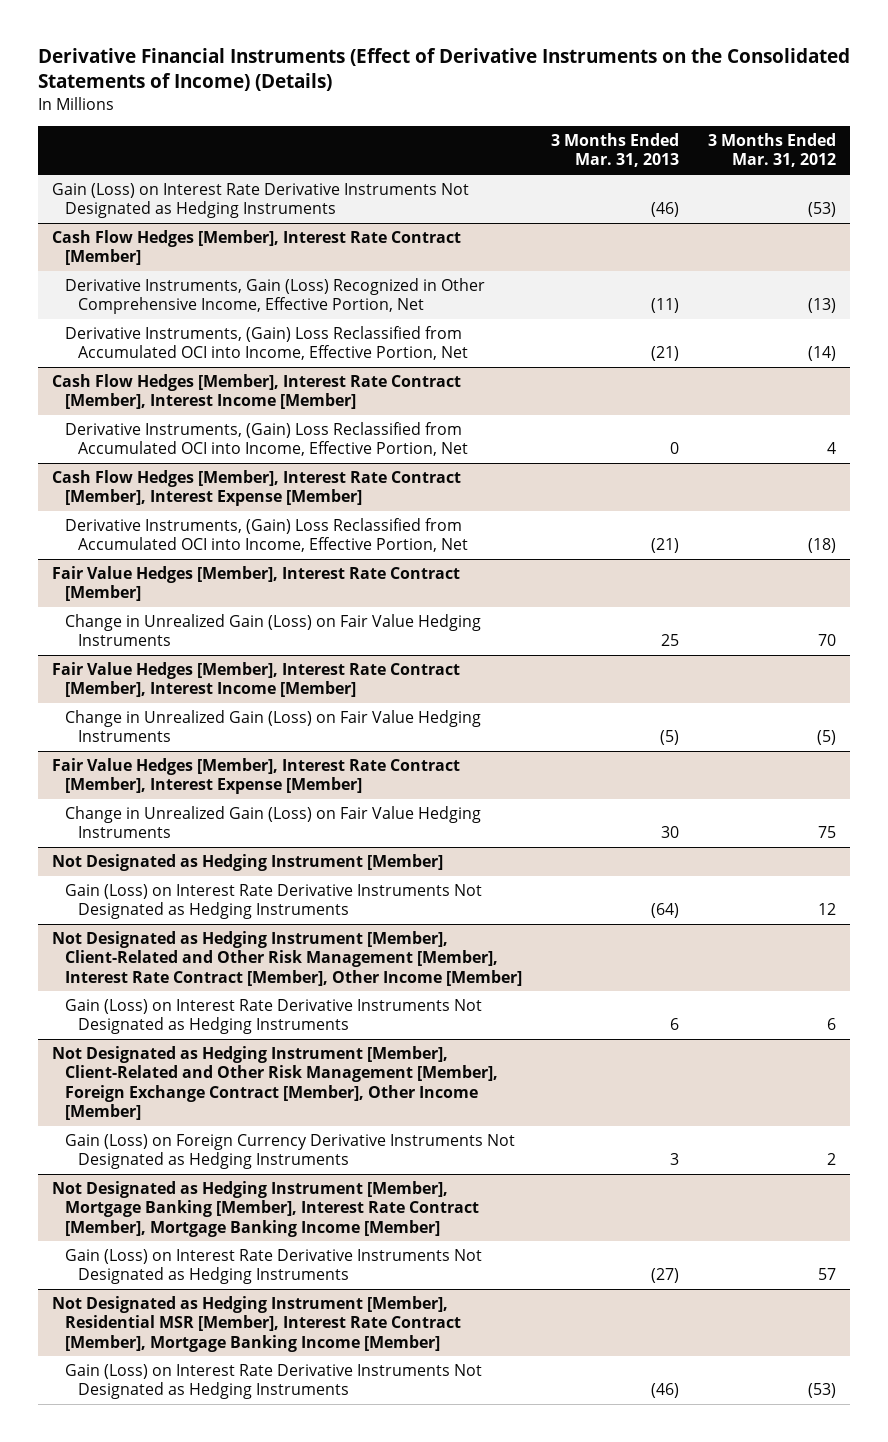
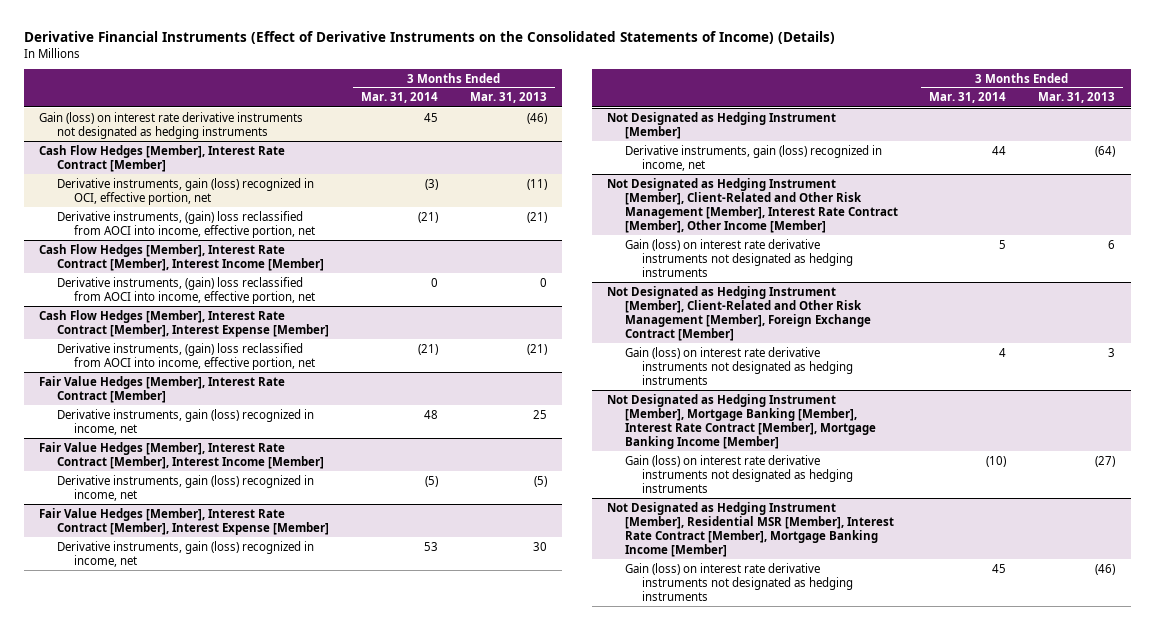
- | 3 Months Ended Mar. 31, 2013 | 3 Months Ended Mar. 31, 2012
+ | 3 Months Ended Mar. 31, 2014 | 3 Months Ended Mar. 31, 2013
- Gain (Loss) on Interest Rate Derivative Instruments Not Designated as Hedging Instruments | (46) | (53)
+ Gain (loss) on interest rate derivative instruments not designated as hedging instruments | 45 | (46)
@ Cash Flow Hedges [Member], Interest Rate Contract [Member]
- Derivative Instruments, Gain (Loss) Recognized in Other Comprehensive Income, Effective Portion, Net | (11) | (13)
- Derivative Instruments, (Gain) Loss Reclassified from Accumulated OCI into Income, Effective Portion, Net | (21) | (14)
+ Derivative instruments, gain (loss) recognized in OCI, effective portion, net | (3) | (11)
+ Derivative instruments, (gain) loss reclassified from AOCI into income, effective portion, net | (21) | (21)
@ Cash Flow Hedges [Member], Interest Rate Contract [Member], Interest Income [Member]
- Derivative Instruments, (Gain) Loss Reclassified from Accumulated OCI into Income, Effective Portion, Net | 0 | 4
+ Derivative instruments, (gain) loss reclassified from AOCI into income, effective portion, net | 0 | 0
@ Cash Flow Hedges [Member], Interest Rate Contract [Member], Interest Expense [Member]
- Derivative Instruments, (Gain) Loss Reclassified from Accumulated OCI into Income, Effective Portion, Net | (21) | (18)
+ Derivative instruments, (gain) loss reclassified from AOCI into income, effective portion, net | (21) | (21)
@ Fair Value Hedges [Member], Interest Rate Contract [Member]
- Change in Unrealized Gain (Loss) on Fair Value Hedging Instruments | 25 | 70
+ Derivative instruments, gain (loss) recognized in income, net | 48 | 25
@ Fair Value Hedges [Member], Interest Rate Contract [Member], Interest Income [Member]
- Change in Unrealized Gain (Loss) on Fair Value Hedging Instruments | (5) | (5)
+ Derivative instruments, gain (loss) recognized in income, net | (5) | (5)
@ Fair Value Hedges [Member], Interest Rate Contract [Member], Interest Expense [Member]
- Change in Unrealized Gain (Loss) on Fair Value Hedging Instruments | 30 | 75
+ Derivative instruments, gain (loss) recognized in income, net | 53 | 30
@ Not Designated as Hedging Instrument [Member]
- Gain (Loss) on Interest Rate Derivative Instruments Not Designated as Hedging Instruments | (64) | 12
+ Derivative instruments, gain (loss) recognized in income, net | 44 | (64)
@ Not Designated as Hedging Instrument [Member], Client-Related and Other Risk Management [Member], Interest Rate Contract [Member], Other Income [Member]
- Gain (Loss) on Interest Rate Derivative Instruments Not Designated as Hedging Instruments | 6 | 6
- Not Designated as Hedging Instrument [Member], Client-Related and Other Risk Management [Member], Foreign Exchange Contract [Member], Other Income [Member]
- Gain (Loss) on Foreign Currency Derivative Instruments Not Designated as Hedging Instruments | 3 | 2
@ Not Designated as Hedging Instrument [Member], Client-Related and Other Risk Management [Member], Interest Rate Contract [Member], Other Income [Member]
+ Gain (loss) on interest rate derivative instruments not designated as hedging instruments | 5 | 6
+ Not Designated as Hedging Instrument [Member], Client-Related and Other Risk Management [Member], Foreign Exchange Contract [Member]
+ Gain (loss) on interest rate derivative instruments not designated as hedging instruments | 4 | 3
@ Not Designated as Hedging Instrument [Member], Mortgage Banking [Member], Interest Rate Contract [Member], Mortgage Banking Income [Member]
- Gain (Loss) on Interest Rate Derivative Instruments Not Designated as Hedging Instruments | (27) | 57
+ Gain (loss) on interest rate derivative instruments not designated as hedging instruments | (10) | (27)
@ Not Designated as Hedging Instrument [Member], Residential MSR [Member], Interest Rate Contract [Member], Mortgage Banking Income [Member]
- Gain (Loss) on Interest Rate Derivative Instruments Not Designated as Hedging Instruments | (46) | (53)
+ Gain (loss) on interest rate derivative instruments not designated as hedging instruments | 45 | (46)

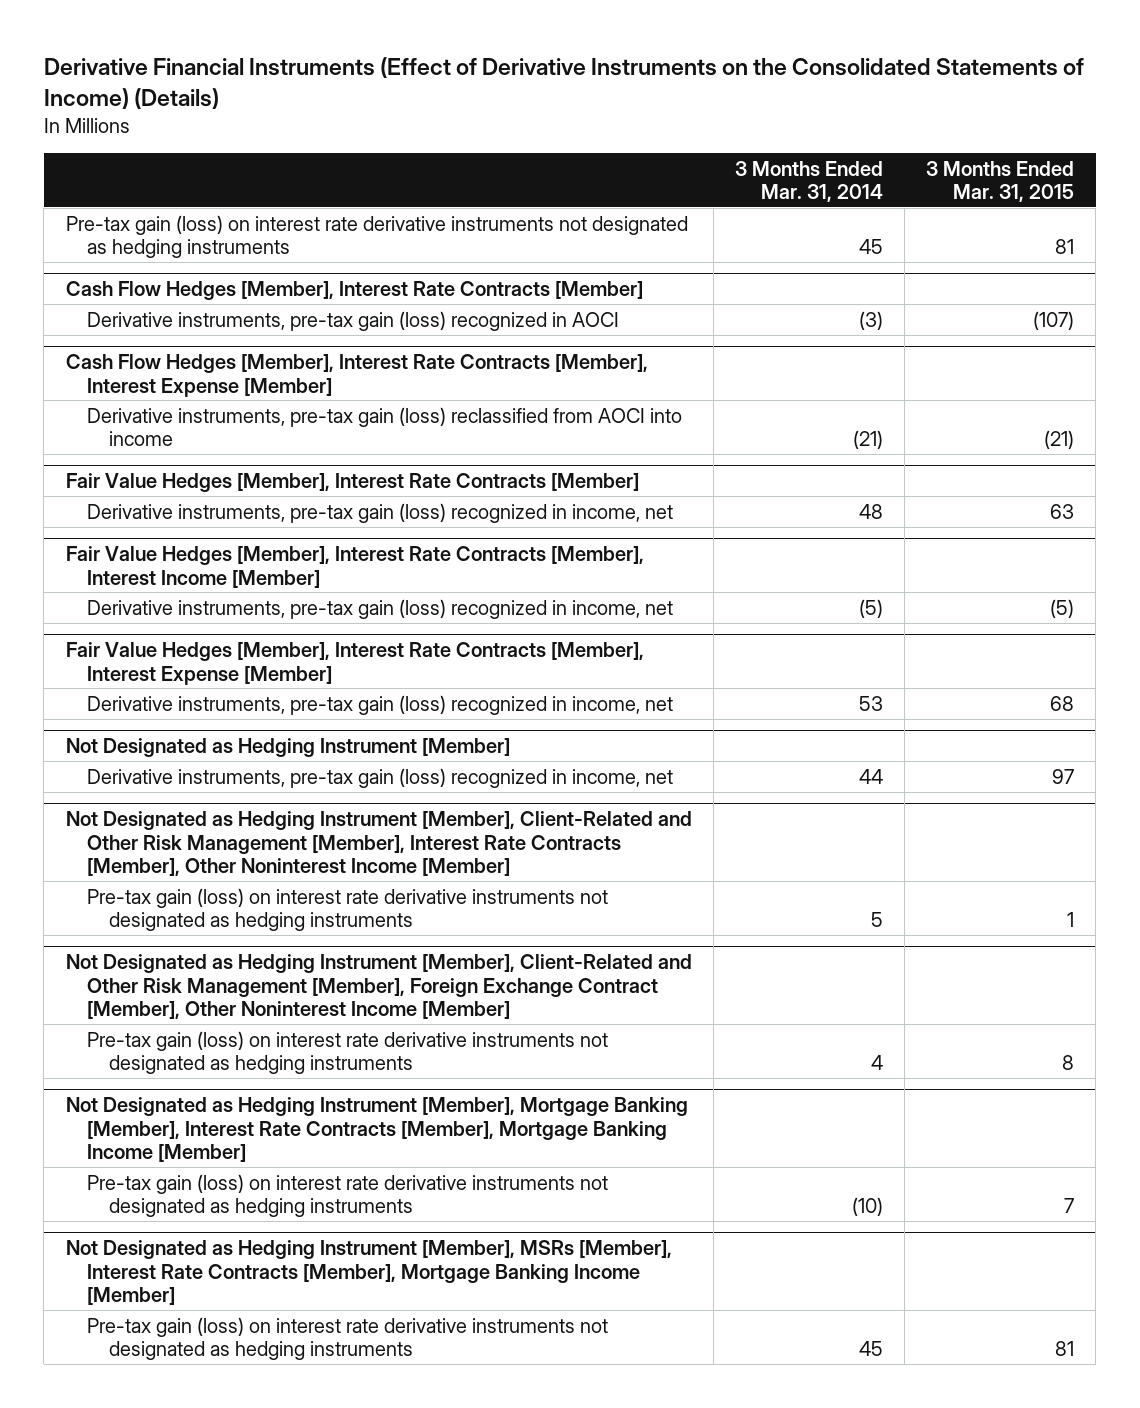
- | 3 Months Ended Mar. 31, 2014 | 3 Months Ended Mar. 31, 2013
+ | 3 Months Ended Mar. 31, 2014 | 3 Months Ended Mar. 31, 2015
- Gain (loss) on interest rate derivative instruments not designated as hedging instruments | 45 | (46)
- Cash Flow Hedges [Member], Interest Rate Contract [Member]
- Derivative instruments, gain (loss) recognized in OCI, effective portion, net | (3) | (11)
- Derivative instruments, (gain) loss reclassified from AOCI into income, effective portion, net | (21) | (21)
- Cash Flow Hedges [Member], Interest Rate Contract [Member], Interest Income [Member]
- Derivative instruments, (gain) loss reclassified from AOCI into income, effective portion, net | 0 | 0
- Cash Flow Hedges [Member], Interest Rate Contract [Member], Interest Expense [Member]
- Derivative instruments, (gain) loss reclassified from AOCI into income, effective portion, net | (21) | (21)
- Fair Value Hedges [Member], Interest Rate Contract [Member]
- Derivative instruments, gain (loss) recognized in income, net | 48 | 25
- Fair Value Hedges [Member], Interest Rate Contract [Member], Interest Income [Member]
- Derivative instruments, gain (loss) recognized in income, net | (5) | (5)
- Fair Value Hedges [Member], Interest Rate Contract [Member], Interest Expense [Member]
- Derivative instruments, gain (loss) recognized in income, net | 53 | 30
+ Pre-tax gain (loss) on interest rate derivative instruments not designated as hedging instruments | 45 | 81
+ Cash Flow Hedges [Member], Interest Rate Contracts [Member]
+ Derivative instruments, pre-tax gain (loss) recognized in AOCI | (3) | (107)
+ Cash Flow Hedges [Member], Interest Rate Contracts [Member], Interest Expense [Member]
+ Derivative instruments, pre-tax gain (loss) reclassified from AOCI into income | (21) | (21)
+ Fair Value Hedges [Member], Interest Rate Contracts [Member]
+ Derivative instruments, pre-tax gain (loss) recognized in income, net | 48 | 63
+ Fair Value Hedges [Member], Interest Rate Contracts [Member], Interest Income [Member]
+ Derivative instruments, pre-tax gain (loss) recognized in income, net | (5) | (5)
+ Fair Value Hedges [Member], Interest Rate Contracts [Member], Interest Expense [Member]
+ Derivative instruments, pre-tax gain (loss) recognized in income, net | 53 | 68
@ Not Designated as Hedging Instrument [Member]
- Derivative instruments, gain (loss) recognized in income, net | 44 | (64)
- Not Designated as Hedging Instrument [Member], Client-Related and Other Risk Management [Member], Interest Rate Contract [Member], Other Income [Member]
- Gain (loss) on interest rate derivative instruments not designated as hedging instruments | 5 | 6
- Not Designated as Hedging Instrument [Member], Client-Related and Other Risk Management [Member], Foreign Exchange Contract [Member]
- Gain (loss) on interest rate derivative instruments not designated as hedging instruments | 4 | 3
- Not Designated as Hedging Instrument [Member], Mortgage Banking [Member], Interest Rate Contract [Member], Mortgage Banking Income [Member]
- Gain (loss) on interest rate derivative instruments not designated as hedging instruments | (10) | (27)
- Not Designated as Hedging Instrument [Member], Residential MSR [Member], Interest Rate Contract [Member], Mortgage Banking Income [Member]
- Gain (loss) on interest rate derivative instruments not designated as hedging instruments | 45 | (46)
@ Not Designated as Hedging Instrument [Member]
+ Derivative instruments, pre-tax gain (loss) recognized in income, net | 44 | 97
+ Not Designated as Hedging Instrument [Member], Client-Related and Other Risk Management [Member], Interest Rate Contracts [Member], Other Noninterest Income [Member]
+ Pre-tax gain (loss) on interest rate derivative instruments not designated as hedging instruments | 5 | 1
+ Not Designated as Hedging Instrument [Member], Client-Related and Other Risk Management [Member], Foreign Exchange Contract [Member], Other Noninterest Income [Member]
+ Pre-tax gain (loss) on interest rate derivative instruments not designated as hedging instruments | 4 | 8
+ Not Designated as Hedging Instrument [Member], Mortgage Banking [Member], Interest Rate Contracts [Member], Mortgage Banking Income [Member]
+ Pre-tax gain (loss) on interest rate derivative instruments not designated as hedging instruments | (10) | 7
+ Not Designated as Hedging Instrument [Member], MSRs [Member], Interest Rate Contracts [Member], Mortgage Banking Income [Member]
+ Pre-tax gain (loss) on interest rate derivative instruments not designated as hedging instruments | 45 | 81

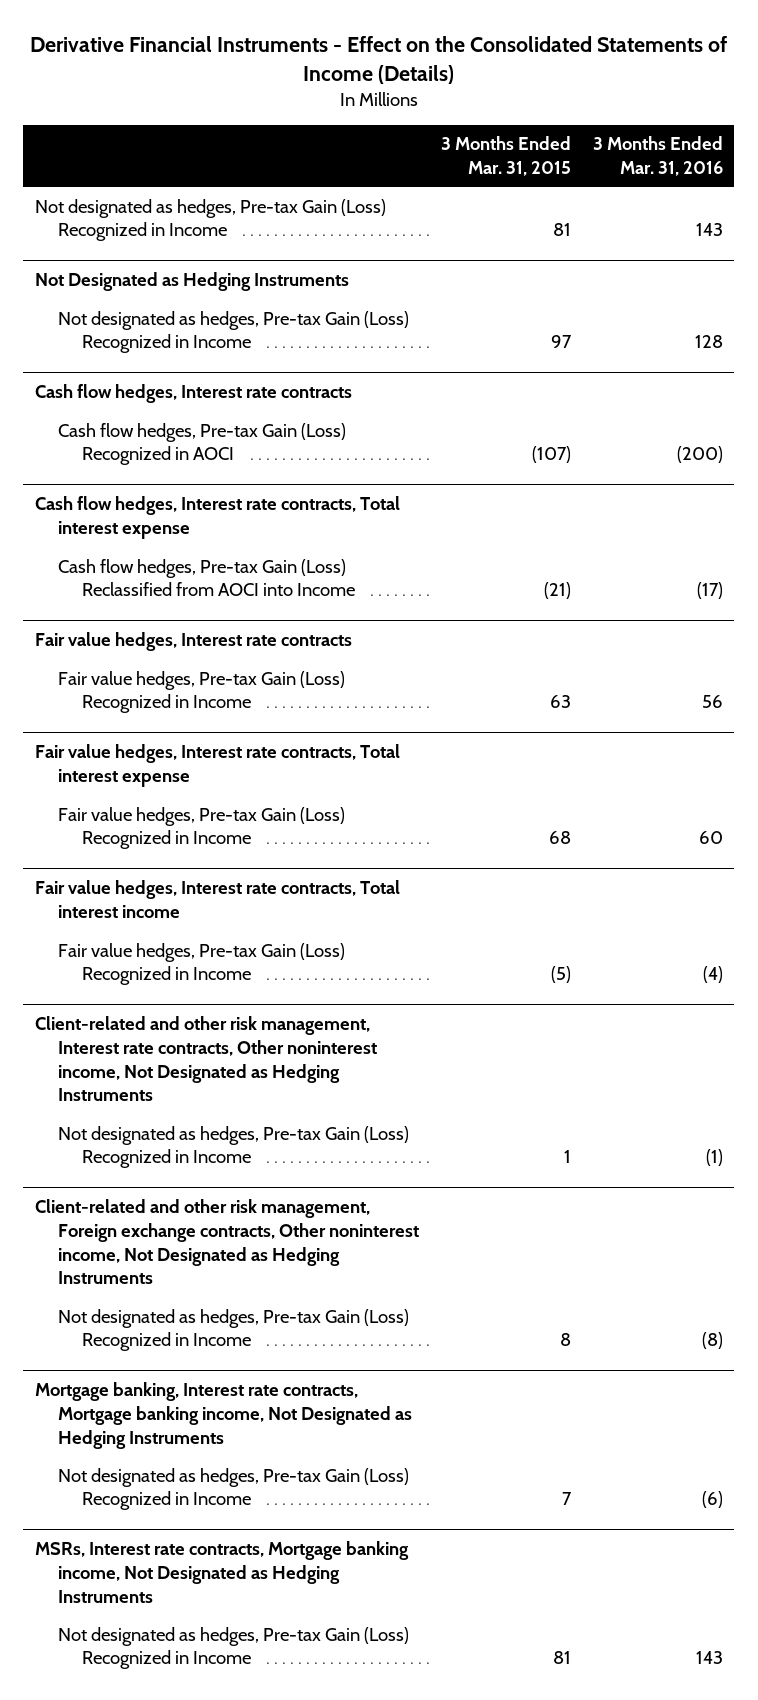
- Derivative Financial Instruments (Effect of Derivative Instruments on the Consolidated Statements of Income) (Details)
+ Derivative Financial Instruments - Effect on the Consolidated Statements of Income (Details)
- | 3 Months Ended Mar. 31, 2014 | 3 Months Ended Mar. 31, 2015
+ | 3 Months Ended Mar. 31, 2015 | 3 Months Ended Mar. 31, 2016
- Pre-tax gain (loss) on interest rate derivative instruments not designated as hedging instruments | 45 | 81
- Cash Flow Hedges [Member], Interest Rate Contracts [Member]
- Derivative instruments, pre-tax gain (loss) recognized in AOCI | (3) | (107)
- Cash Flow Hedges [Member], Interest Rate Contracts [Member], Interest Expense [Member]
- Derivative instruments, pre-tax gain (loss) reclassified from AOCI into income | (21) | (21)
- Fair Value Hedges [Member], Interest Rate Contracts [Member]
- Derivative instruments, pre-tax gain (loss) recognized in income, net | 48 | 63
- Fair Value Hedges [Member], Interest Rate Contracts [Member], Interest Income [Member]
- Derivative instruments, pre-tax gain (loss) recognized in income, net | (5) | (5)
- Fair Value Hedges [Member], Interest Rate Contracts [Member], Interest Expense [Member]
- Derivative instruments, pre-tax gain (loss) recognized in income, net | 53 | 68
- Not Designated as Hedging Instrument [Member]
- Derivative instruments, pre-tax gain (loss) recognized in income, net | 44 | 97
- Not Designated as Hedging Instrument [Member], Client-Related and Other Risk Management [Member], Interest Rate Contracts [Member], Other Noninterest Income [Member]
- Pre-tax gain (loss) on interest rate derivative instruments not designated as hedging instruments | 5 | 1
- Not Designated as Hedging Instrument [Member], Client-Related and Other Risk Management [Member], Foreign Exchange Contract [Member], Other Noninterest Income [Member]
- Pre-tax gain (loss) on interest rate derivative instruments not designated as hedging instruments | 4 | 8
- Not Designated as Hedging Instrument [Member], Mortgage Banking [Member], Interest Rate Contracts [Member], Mortgage Banking Income [Member]
- Pre-tax gain (loss) on interest rate derivative instruments not designated as hedging instruments | (10) | 7
- Not Designated as Hedging Instrument [Member], MSRs [Member], Interest Rate Contracts [Member], Mortgage Banking Income [Member]
- Pre-tax gain (loss) on interest rate derivative instruments not designated as hedging instruments | 45 | 81
+ Not designated as hedges, Pre-tax Gain (Loss) Recognized in Income | 81 | 143
+ Not Designated as Hedging Instruments
+ Not designated as hedges, Pre-tax Gain (Loss) Recognized in Income | 97 | 128
+ Cash flow hedges, Interest rate contracts
+ Cash flow hedges, Pre-tax Gain (Loss) Recognized in AOCI | (107) | (200)
+ Cash flow hedges, Interest rate contracts, Total interest expense
+ Cash flow hedges, Pre-tax Gain (Loss) Reclassified from AOCI into Income | (21) | (17)
+ Fair value hedges, Interest rate contracts
+ Fair value hedges, Pre-tax Gain (Loss) Recognized in Income | 63 | 56
+ Fair value hedges, Interest rate contracts, Total interest expense
+ Fair value hedges, Pre-tax Gain (Loss) Recognized in Income | 68 | 60
+ Fair value hedges, Interest rate contracts, Total interest income
+ Fair value hedges, Pre-tax Gain (Loss) Recognized in Income | (5) | (4)
+ Client-related and other risk management, Interest rate contracts, Other noninterest income, Not Designated as Hedging Instruments
+ Not designated as hedges, Pre-tax Gain (Loss) Recognized in Income | 1 | (1)
+ Client-related and other risk management, Foreign exchange contracts, Other noninterest income, Not Designated as Hedging Instruments
+ Not designated as hedges, Pre-tax Gain (Loss) Recognized in Income | 8 | (8)
+ Mortgage banking, Interest rate contracts, Mortgage banking income, Not Designated as Hedging Instruments
+ Not designated as hedges, Pre-tax Gain (Loss) Recognized in Income | 7 | (6)
+ MSRs, Interest rate contracts, Mortgage banking income, Not Designated as Hedging Instruments
+ Not designated as hedges, Pre-tax Gain (Loss) Recognized in Income | 81 | 143

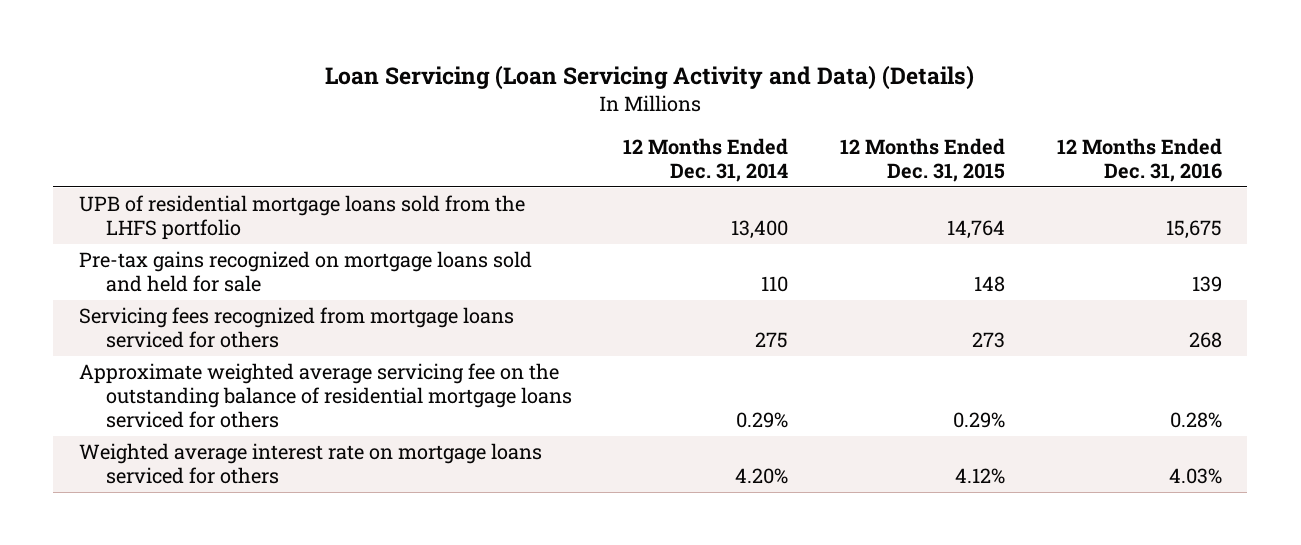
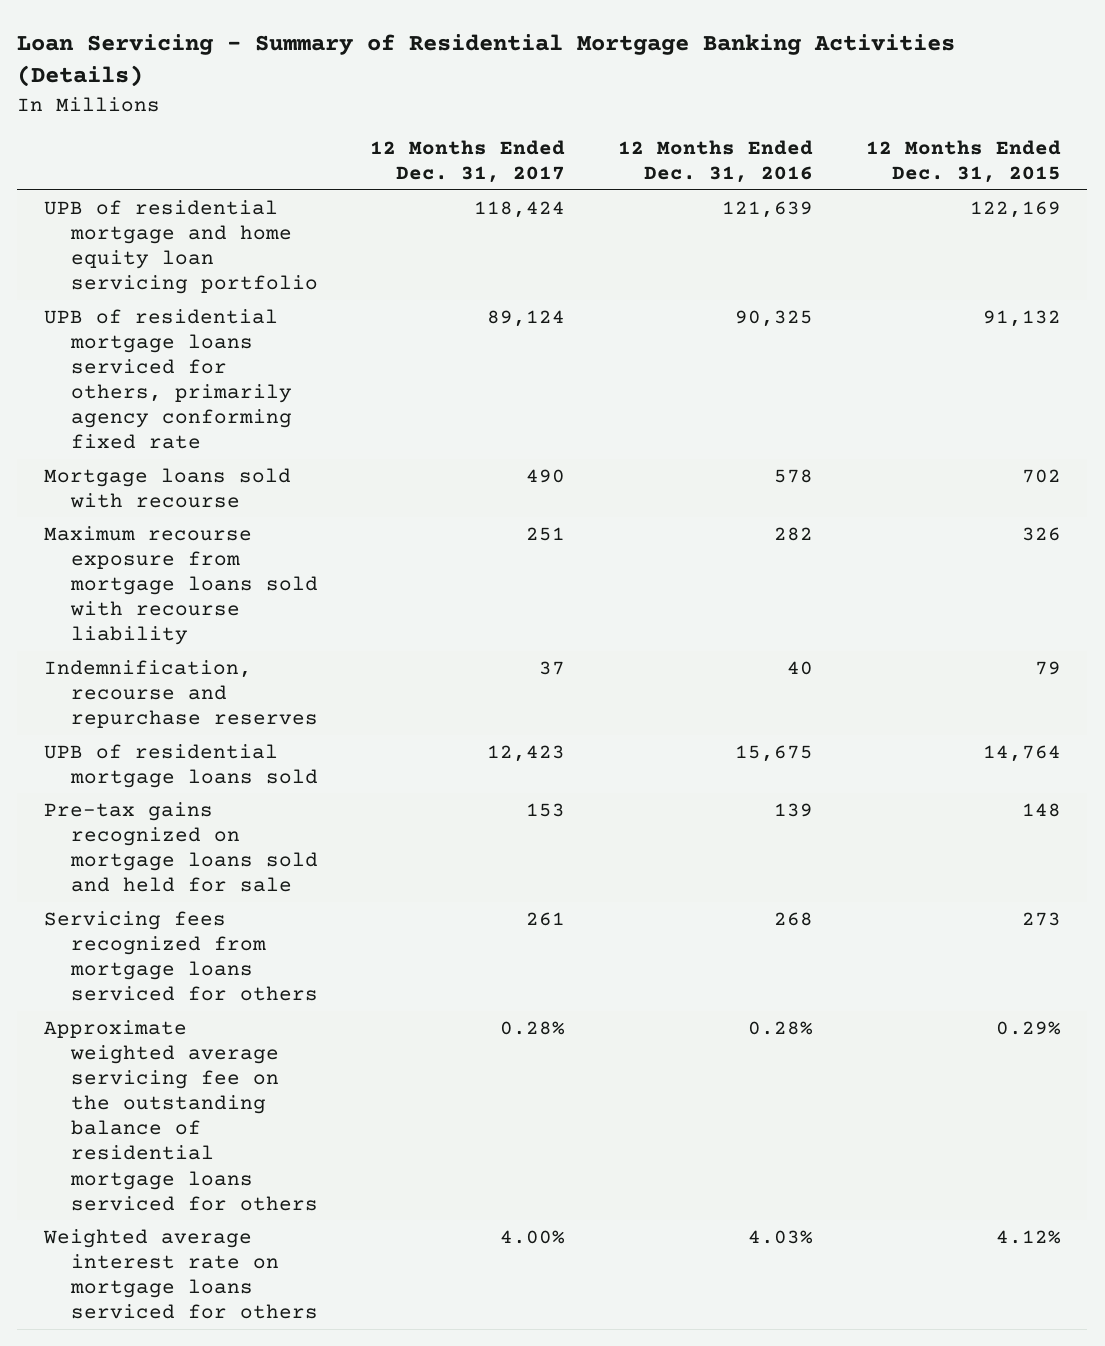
- Loan Servicing (Loan Servicing Activity and Data) (Details)
+ Loan Servicing - Summary of Residential Mortgage Banking Activities (Details)
- | 12 Months Ended Dec. 31, 2014 | 12 Months Ended Dec. 31, 2015 | 12 Months Ended Dec. 31, 2016
+ | 12 Months Ended Dec. 31, 2017 | 12 Months Ended Dec. 31, 2016 | 12 Months Ended Dec. 31, 2015
- UPB of residential mortgage loans sold from the LHFS portfolio | 13,400 | 14,764 | 15,675
+ UPB of residential mortgage and home equity loan servicing portfolio | 118,424 | 121,639 | 122,169
+ UPB of residential mortgage loans serviced for others, primarily agency conforming fixed rate | 89,124 | 90,325 | 91,132
+ Mortgage loans sold with recourse | 490 | 578 | 702
+ Maximum recourse exposure from mortgage loans sold with recourse liability | 251 | 282 | 326
+ Indemnification, recourse and repurchase reserves | 37 | 40 | 79
+ UPB of residential mortgage loans sold | 12,423 | 15,675 | 14,764

